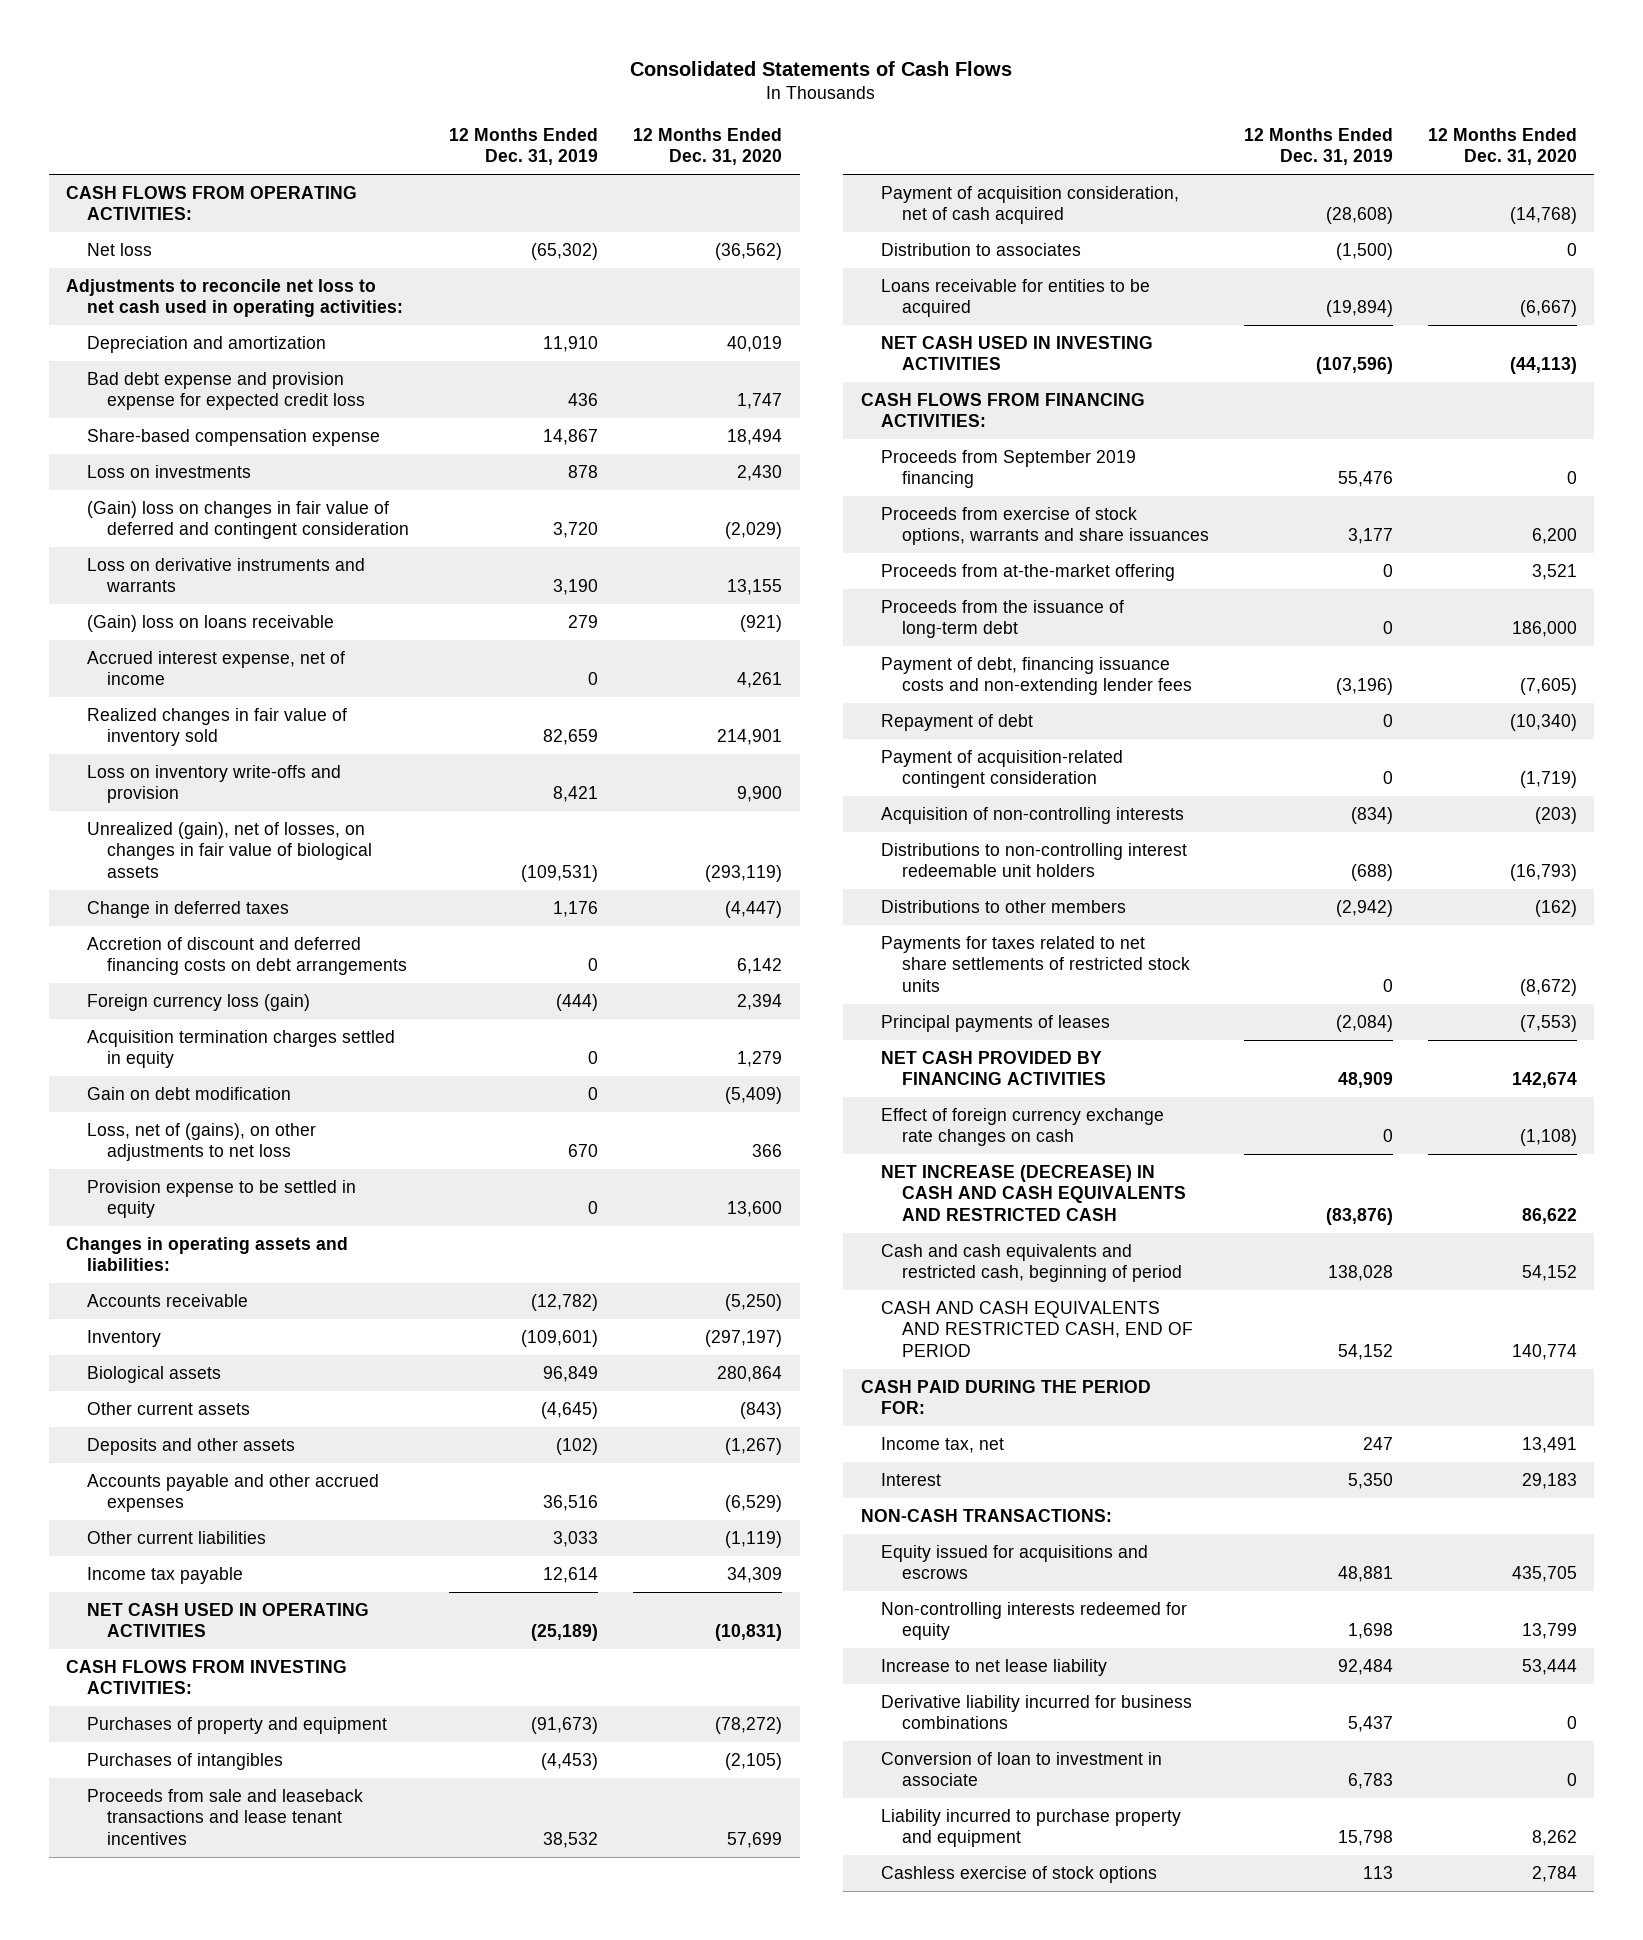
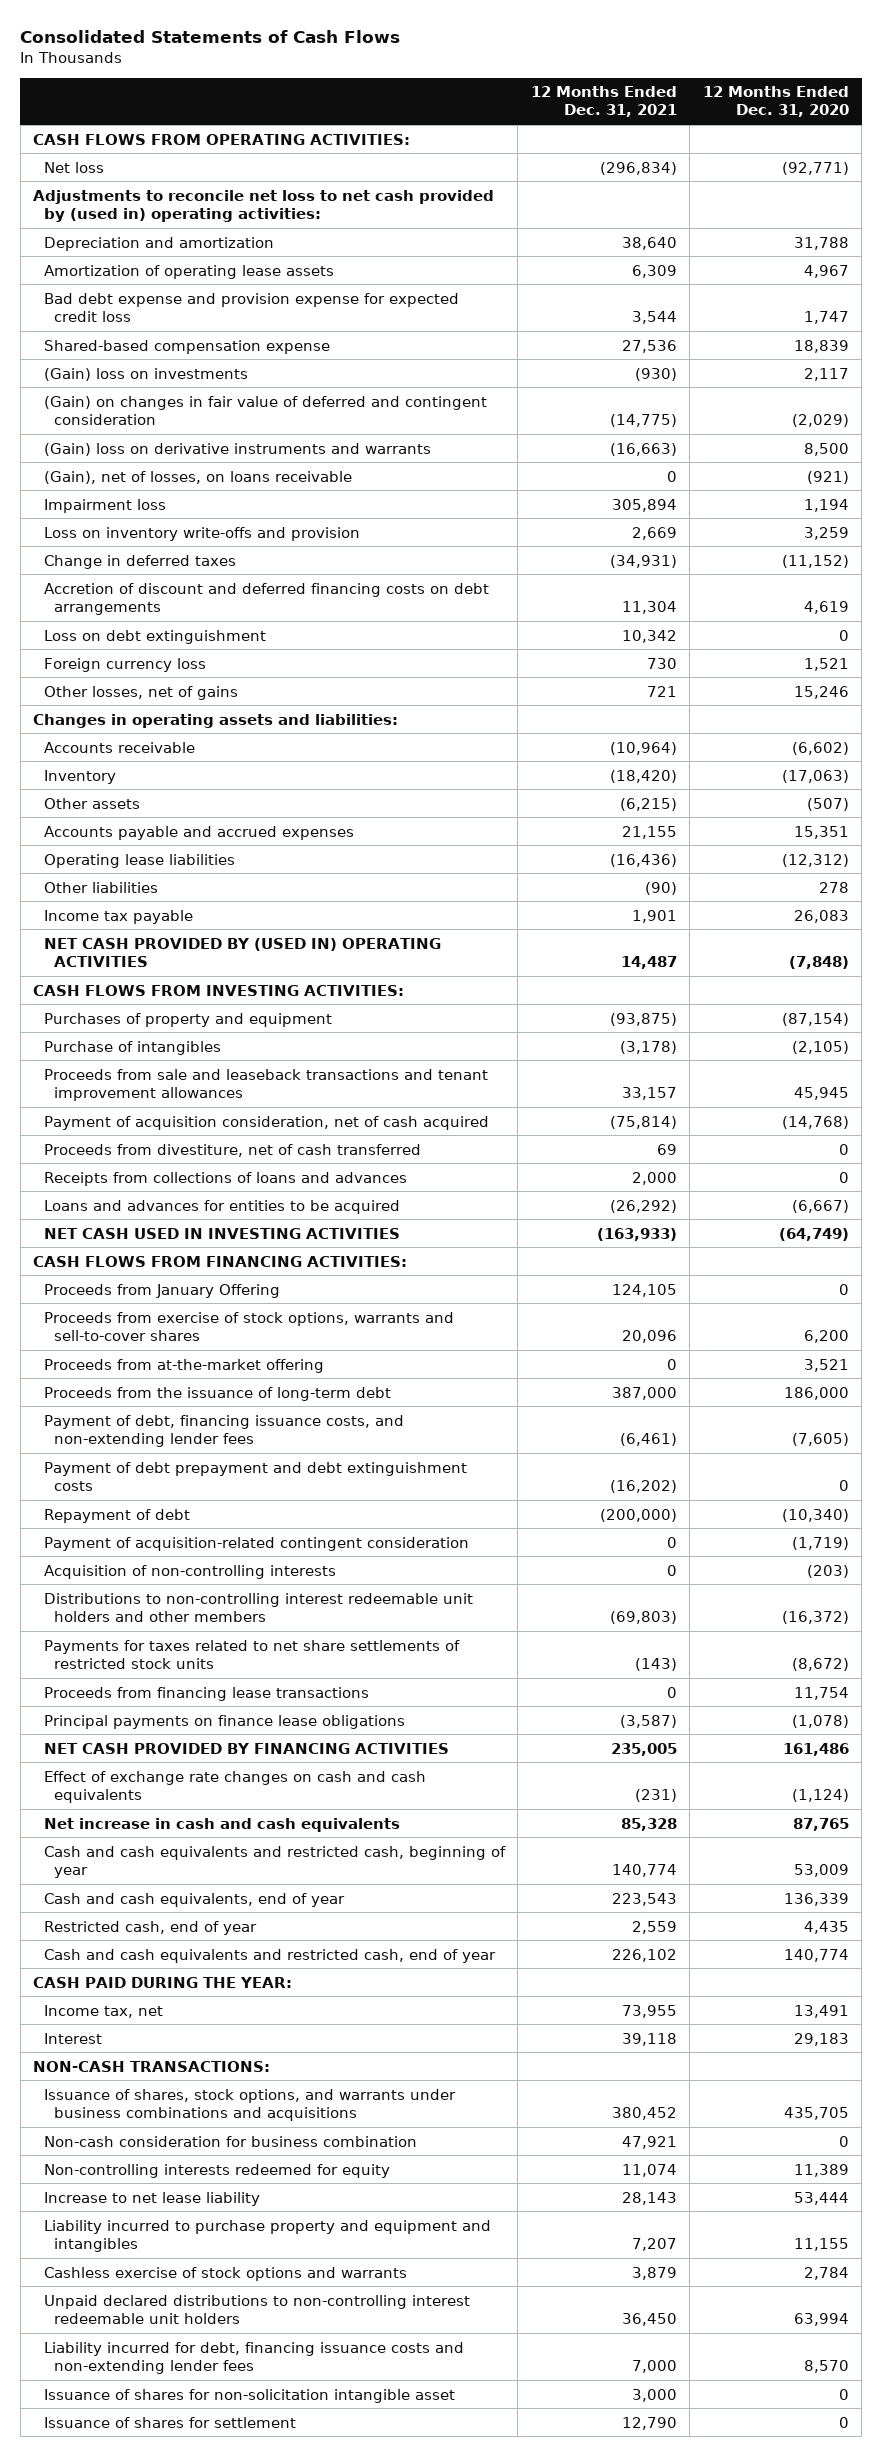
- | 12 Months Ended Dec. 31, 2019 | 12 Months Ended Dec. 31, 2020
+ | 12 Months Ended Dec. 31, 2021 | 12 Months Ended Dec. 31, 2020
- Net loss | (65,302) | (36,562)
- Adjustments to reconcile net loss to net cash used in operating activities:
- Depreciation and amortization | 11,910 | 40,019
+ Net loss | (296,834) | (92,771)
+ Adjustments to reconcile net loss to net cash provided by (used in) operating activities:
+ Depreciation and amortization | 38,640 | 31,788
+ Amortization of operating lease assets | 6,309 | 4,967
- Share-based compensation expense | 14,867 | 18,494
- Loss on investments | 878 | 2,430
- (Gain) loss on changes in fair value of deferred and contingent consideration | 3,720 | (2,029)
- Loss on derivative instruments and warrants | 3,190 | 13,155
- (Gain) loss on loans receivable | 279 | (921)
- Accrued interest expense, net of income | 0 | 4,261
- Realized changes in fair value of inventory sold | 82,659 | 214,901
- Loss on inventory write-offs and provision | 8,421 | 9,900
- Unrealized (gain), net of losses, on changes in fair value of biological assets | (109,531) | (293,119)
- Change in deferred taxes | 1,176 | (4,447)
- Accretion of discount and deferred financing costs on debt arrangements | 0 | 6,142
- Foreign currency loss (gain) | (444) | 2,394
- Acquisition termination charges settled in equity | 0 | 1,279
- Gain on debt modification | 0 | (5,409)
- Loss, net of (gains), on other adjustments to net loss | 670 | 366
- Provision expense to be settled in equity | 0 | 13,600
+ Shared-based compensation expense | 27,536 | 18,839
+ (Gain) loss on investments | (930) | 2,117
+ (Gain) on changes in fair value of deferred and contingent consideration | (14,775) | (2,029)
+ (Gain) loss on derivative instruments and warrants | (16,663) | 8,500
+ (Gain), net of losses, on loans receivable | 0 | (921)
+ Impairment loss | 305,894 | 1,194
+ Loss on inventory write-offs and provision | 2,669 | 3,259
+ Change in deferred taxes | (34,931) | (11,152)
+ Accretion of discount and deferred financing costs on debt arrangements | 11,304 | 4,619
+ Loss on debt extinguishment | 10,342 | 0
+ Foreign currency loss | 730 | 1,521
+ Other losses, net of gains | 721 | 15,246
- Accounts receivable | (12,782) | (5,250)
- Inventory | (109,601) | (297,197)
- Biological assets | 96,849 | 280,864
- Other current assets | (4,645) | (843)
- Deposits and other assets | (102) | (1,267)
- Accounts payable and other accrued expenses | 36,516 | (6,529)
- Other current liabilities | 3,033 | (1,119)
- Income tax payable | 12,614 | 34,309
- NET CASH USED IN OPERATING ACTIVITIES | (25,189) | (10,831)
+ Accounts receivable | (10,964) | (6,602)
+ Inventory | (18,420) | (17,063)
+ Other assets | (6,215) | (507)
+ Accounts payable and accrued expenses | 21,155 | 15,351
+ Operating lease liabilities | (16,436) | (12,312)
+ Other liabilities | (90) | 278
+ Income tax payable | 1,901 | 26,083
+ NET CASH PROVIDED BY (USED IN) OPERATING ACTIVITIES | 14,487 | (7,848)
- Purchases of property and equipment | (91,673) | (78,272)
- Purchases of intangibles | (4,453) | (2,105)
- Proceeds from sale and leaseback transactions and lease tenant incentives | 38,532 | 57,699
+ Purchases of property and equipment | (93,875) | (87,154)
+ Purchase of intangibles | (3,178) | (2,105)
+ Proceeds from sale and leaseback transactions and tenant improvement allowances | 33,157 | 45,945
- Distribution to associates | (1,500) | 0
- Loans receivable for entities to be acquired | (19,894) | (6,667)
- NET CASH USED IN INVESTING ACTIVITIES | (107,596) | (44,113)
+ Proceeds from divestiture, net of cash transferred | 69 | 0
+ Receipts from collections of loans and advances | 2,000 | 0
+ Loans and advances for entities to be acquired | (26,292) | (6,667)
+ NET CASH USED IN INVESTING ACTIVITIES | (163,933) | (64,749)
- Proceeds from September 2019 financing | 55,476 | 0
- Proceeds from exercise of stock options, warrants and share issuances | 3,177 | 6,200
+ Proceeds from January Offering | 124,105 | 0
+ Proceeds from exercise of stock options, warrants and sell-to-cover shares | 20,096 | 6,200
- Payment of debt, financing issuance costs and non-extending lender fees | (3,196) | (7,605)
+ Payment of debt, financing issuance costs, and non-extending lender fees | (6,461) | (7,605)
+ Payment of debt prepayment and debt extinguishment costs | (16,202) | 0
- Distributions to non-controlling interest redeemable unit holders | (688) | (16,793)
- Distributions to other members | (2,942) | (162)
+ Distributions to non-controlling interest redeemable unit holders and other members | (69,803) | (16,372)
- Principal payments of leases | (2,084) | (7,553)
- NET CASH PROVIDED BY FINANCING ACTIVITIES | 48,909 | 142,674
- Effect of foreign currency exchange rate changes on cash | 0 | (1,108)
- NET INCREASE (DECREASE) IN CASH AND CASH EQUIVALENTS AND RESTRICTED CASH | (83,876) | 86,622
- Cash and cash equivalents and restricted cash, beginning of period | 138,028 | 54,152
- CASH AND CASH EQUIVALENTS AND RESTRICTED CASH, END OF PERIOD | 54,152 | 140,774
- CASH PAID DURING THE PERIOD FOR:
+ Proceeds from financing lease transactions | 0 | 11,754
+ Principal payments on finance lease obligations | (3,587) | (1,078)
+ NET CASH PROVIDED BY FINANCING ACTIVITIES | 235,005 | 161,486
+ Effect of exchange rate changes on cash and cash equivalents | (231) | (1,124)
+ Net increase in cash and cash equivalents | 85,328 | 87,765
+ Cash and cash equivalents and restricted cash, beginning of year | 140,774 | 53,009
+ Cash and cash equivalents, end of year | 223,543 | 136,339
+ Restricted cash, end of year | 2,559 | 4,435
+ Cash and cash equivalents and restricted cash, end of year | 226,102 | 140,774
+ CASH PAID DURING THE YEAR:
- Equity issued for acquisitions and escrows | 48,881 | 435,705
- Non-controlling interests redeemed for equity | 1,698 | 13,799
+ Issuance of shares, stock options, and warrants under business combinations and acquisitions | 380,452 | 435,705
+ Non-cash consideration for business combination | 47,921 | 0
+ Non-controlling interests redeemed for equity | 11,074 | 11,389
- Derivative liability incurred for business combinations | 5,437 | 0
- Conversion of loan to investment in associate | 6,783 | 0
- Liability incurred to purchase property and equipment | 15,798 | 8,262
- Cashless exercise of stock options | 113 | 2,784
+ Liability incurred to purchase property and equipment and intangibles | 7,207 | 11,155
+ Cashless exercise of stock options and warrants | 3,879 | 2,784
+ Unpaid declared distributions to non-controlling interest redeemable unit holders | 36,450 | 63,994
+ Liability incurred for debt, financing issuance costs and non-extending lender fees | 7,000 | 8,570
+ Issuance of shares for non-solicitation intangible asset | 3,000 | 0
+ Issuance of shares for settlement | 12,790 | 0

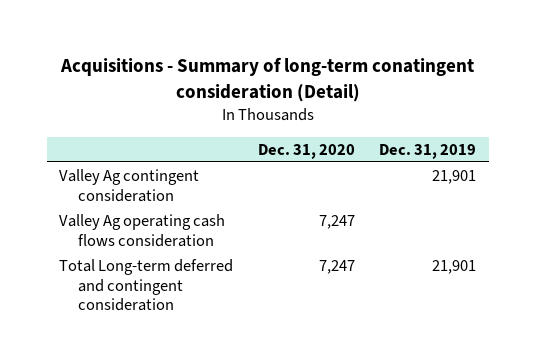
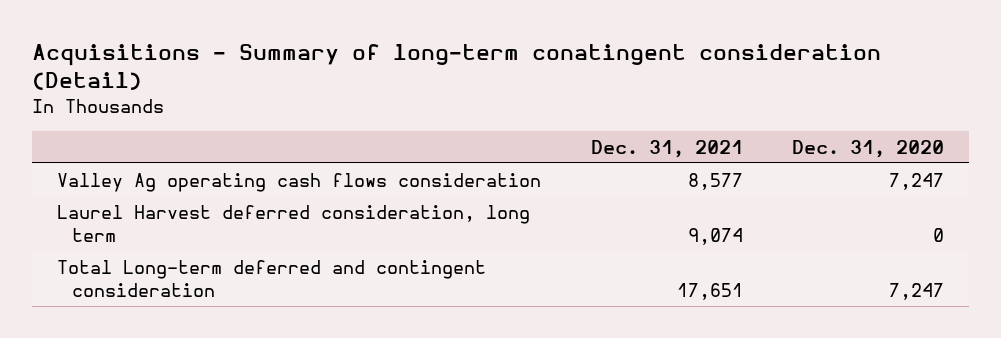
- | Dec. 31, 2020 | Dec. 31, 2019
+ | Dec. 31, 2021 | Dec. 31, 2020
- Valley Ag contingent consideration | | 21,901
+ Laurel Harvest deferred consideration, long term | 9,074 | 0

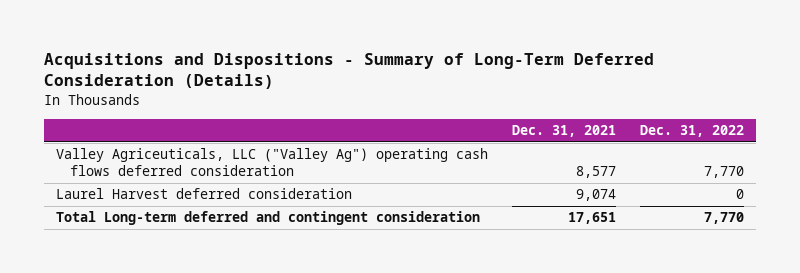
- Acquisitions - Summary of long-term conatingent consideration (Detail)
+ Acquisitions and Dispositions - Summary of Long-Term Deferred Consideration (Details)
- | Dec. 31, 2021 | Dec. 31, 2020
+ | Dec. 31, 2021 | Dec. 31, 2022
- Valley Ag operating cash flows consideration | 8,577 | 7,247
- Laurel Harvest deferred consideration, long term | 9,074 | 0
+ Valley Agriceuticals, LLC ("Valley Ag") operating cash flows deferred consideration | 8,577 | 7,770
+ Laurel Harvest deferred consideration | 9,074 | 0

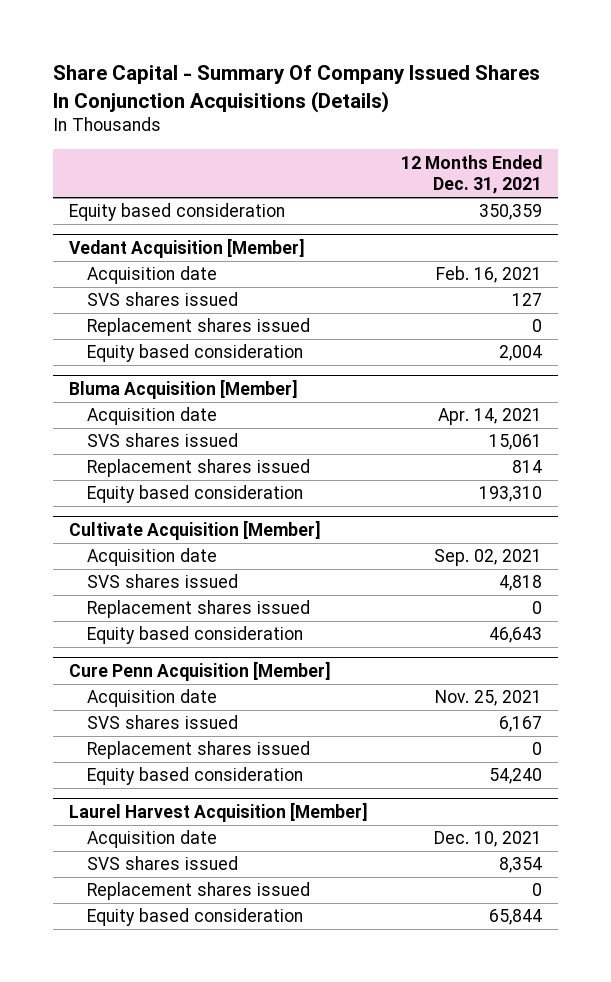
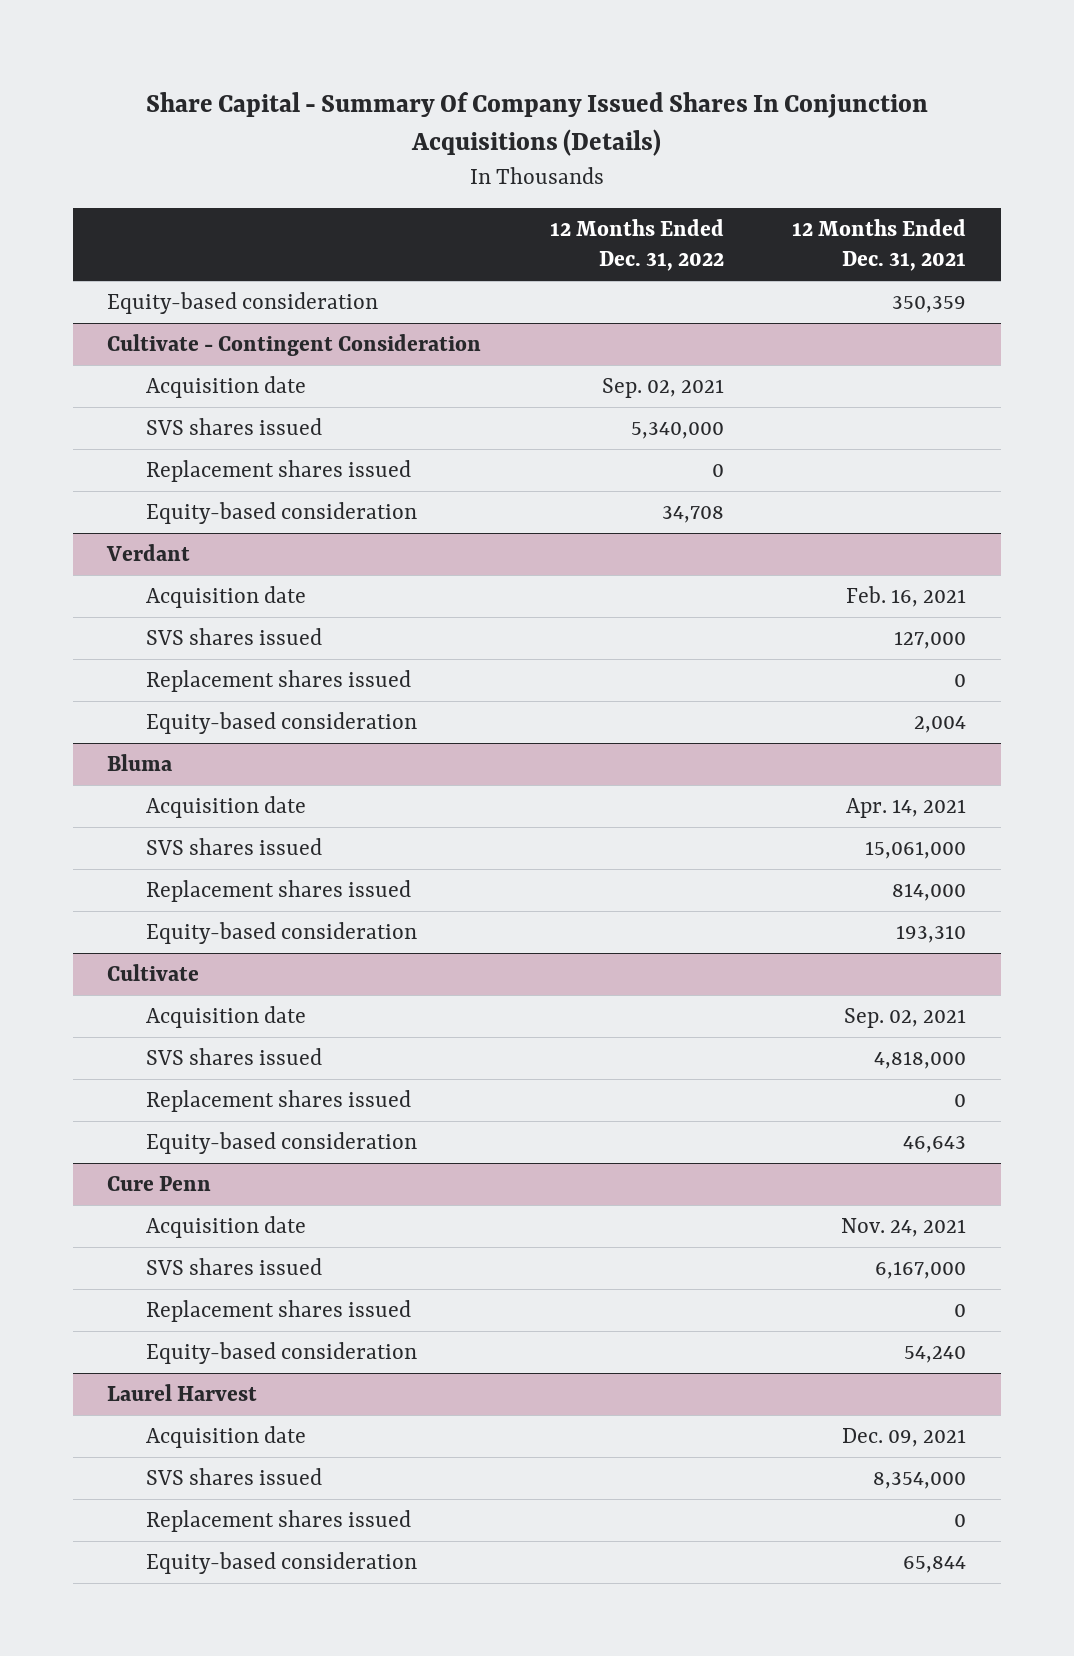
- | 12 Months Ended Dec. 31, 2021
+ | 12 Months Ended Dec. 31, 2022 | 12 Months Ended Dec. 31, 2021
- Equity based consideration | 350,359
- Vedant Acquisition [Member]
+ Equity-based consideration | | 350,359
+ Cultivate - Contingent Consideration
+ Acquisition date | Sep. 02, 2021 |
+ SVS shares issued | 5,340,000 |
+ Replacement shares issued | 0 |
+ Equity-based consideration | 34,708 |
+ Verdant
- SVS shares issued | 127
+ SVS shares issued | | 127,000
- Equity based consideration | 2,004
- Bluma Acquisition [Member]
+ Equity-based consideration | | 2,004
+ Bluma
- SVS shares issued | 15,061
- Replacement shares issued | 814
- Equity based consideration | 193,310
- Cultivate Acquisition [Member]
+ SVS shares issued | | 15,061,000
+ Replacement shares issued | | 814,000
+ Equity-based consideration | | 193,310
+ Cultivate
- SVS shares issued | 4,818
+ SVS shares issued | | 4,818,000
- Equity based consideration | 46,643
- Cure Penn Acquisition [Member]
- Acquisition date | Nov. 25, 2021
- SVS shares issued | 6,167
+ Equity-based consideration | | 46,643
+ Cure Penn
+ Acquisition date | | Nov. 24, 2021
+ SVS shares issued | | 6,167,000
- Equity based consideration | 54,240
- Laurel Harvest Acquisition [Member]
- Acquisition date | Dec. 10, 2021
- SVS shares issued | 8,354
+ Equity-based consideration | | 54,240
+ Laurel Harvest
+ Acquisition date | | Dec. 09, 2021
+ SVS shares issued | | 8,354,000
- Equity based consideration | 65,844
+ Equity-based consideration | | 65,844

